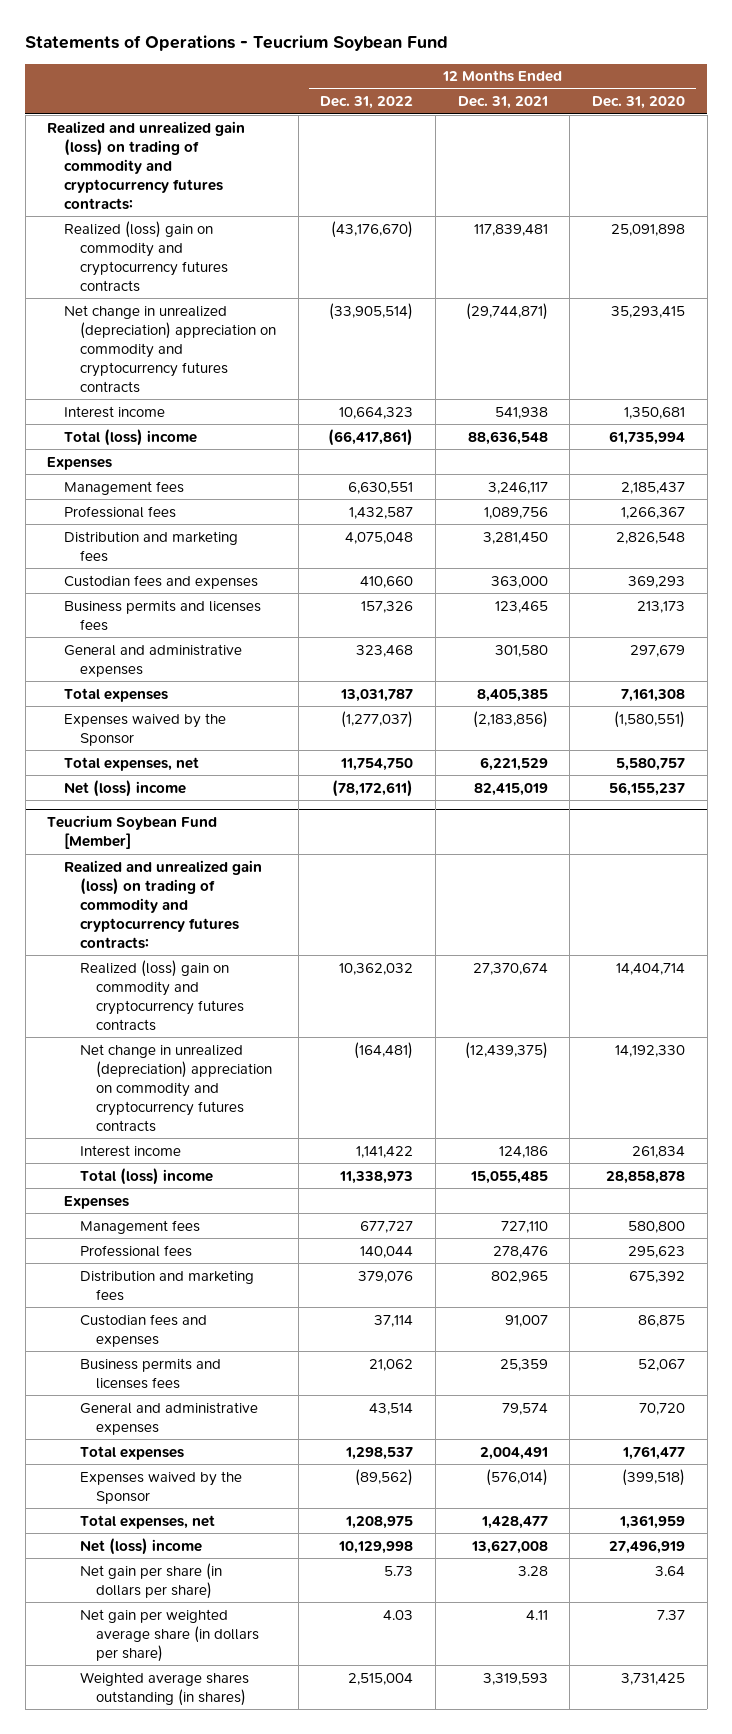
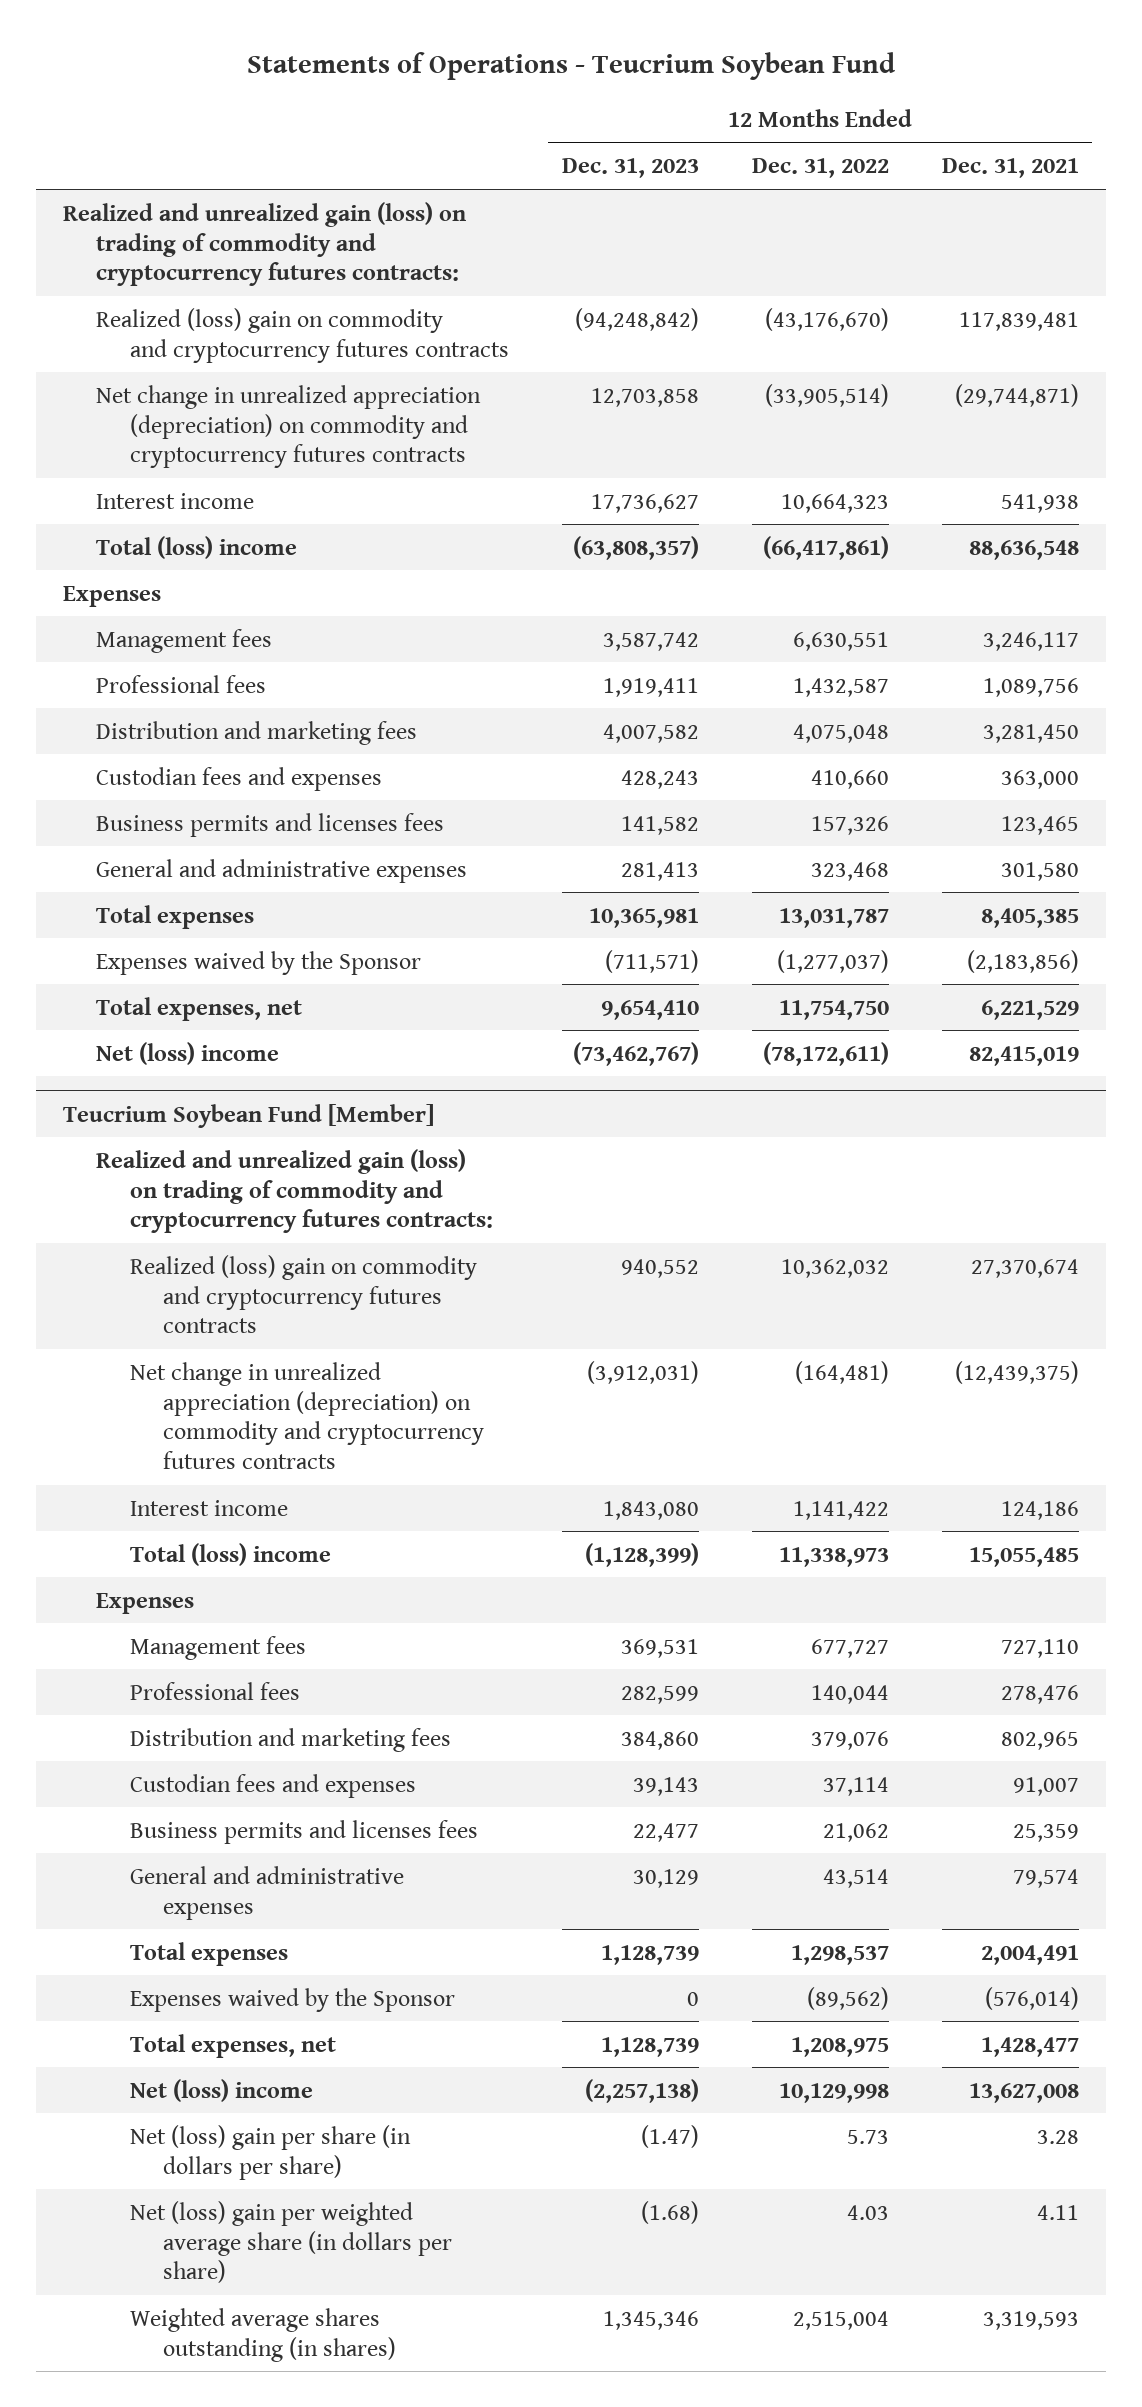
- | 12 Months Ended Dec. 31, 2022 | 12 Months Ended Dec. 31, 2021 | 12 Months Ended Dec. 31, 2020
+ | 12 Months Ended Dec. 31, 2023 | 12 Months Ended Dec. 31, 2022 | 12 Months Ended Dec. 31, 2021
- Net change in unrealized (depreciation) appreciation on commodity and cryptocurrency futures contracts | (33,905,514) | (29,744,871) | 35,293,415
+ Net change in unrealized appreciation (depreciation) on commodity and cryptocurrency futures contracts | 12,703,858 | (33,905,514) | (29,744,871)
@ Teucrium Soybean Fund [Member]
- Net change in unrealized (depreciation) appreciation on commodity and cryptocurrency futures contracts | (164,481) | (12,439,375) | 14,192,330
+ Net change in unrealized appreciation (depreciation) on commodity and cryptocurrency futures contracts | (3,912,031) | (164,481) | (12,439,375)
- Net gain per share (in dollars per share) | 5.73 | 3.28 | 3.64
- Net gain per weighted average share (in dollars per share) | 4.03 | 4.11 | 7.37
+ Net (loss) gain per share (in dollars per share) | (1.47) | 5.73 | 3.28
+ Net (loss) gain per weighted average share (in dollars per share) | (1.68) | 4.03 | 4.11

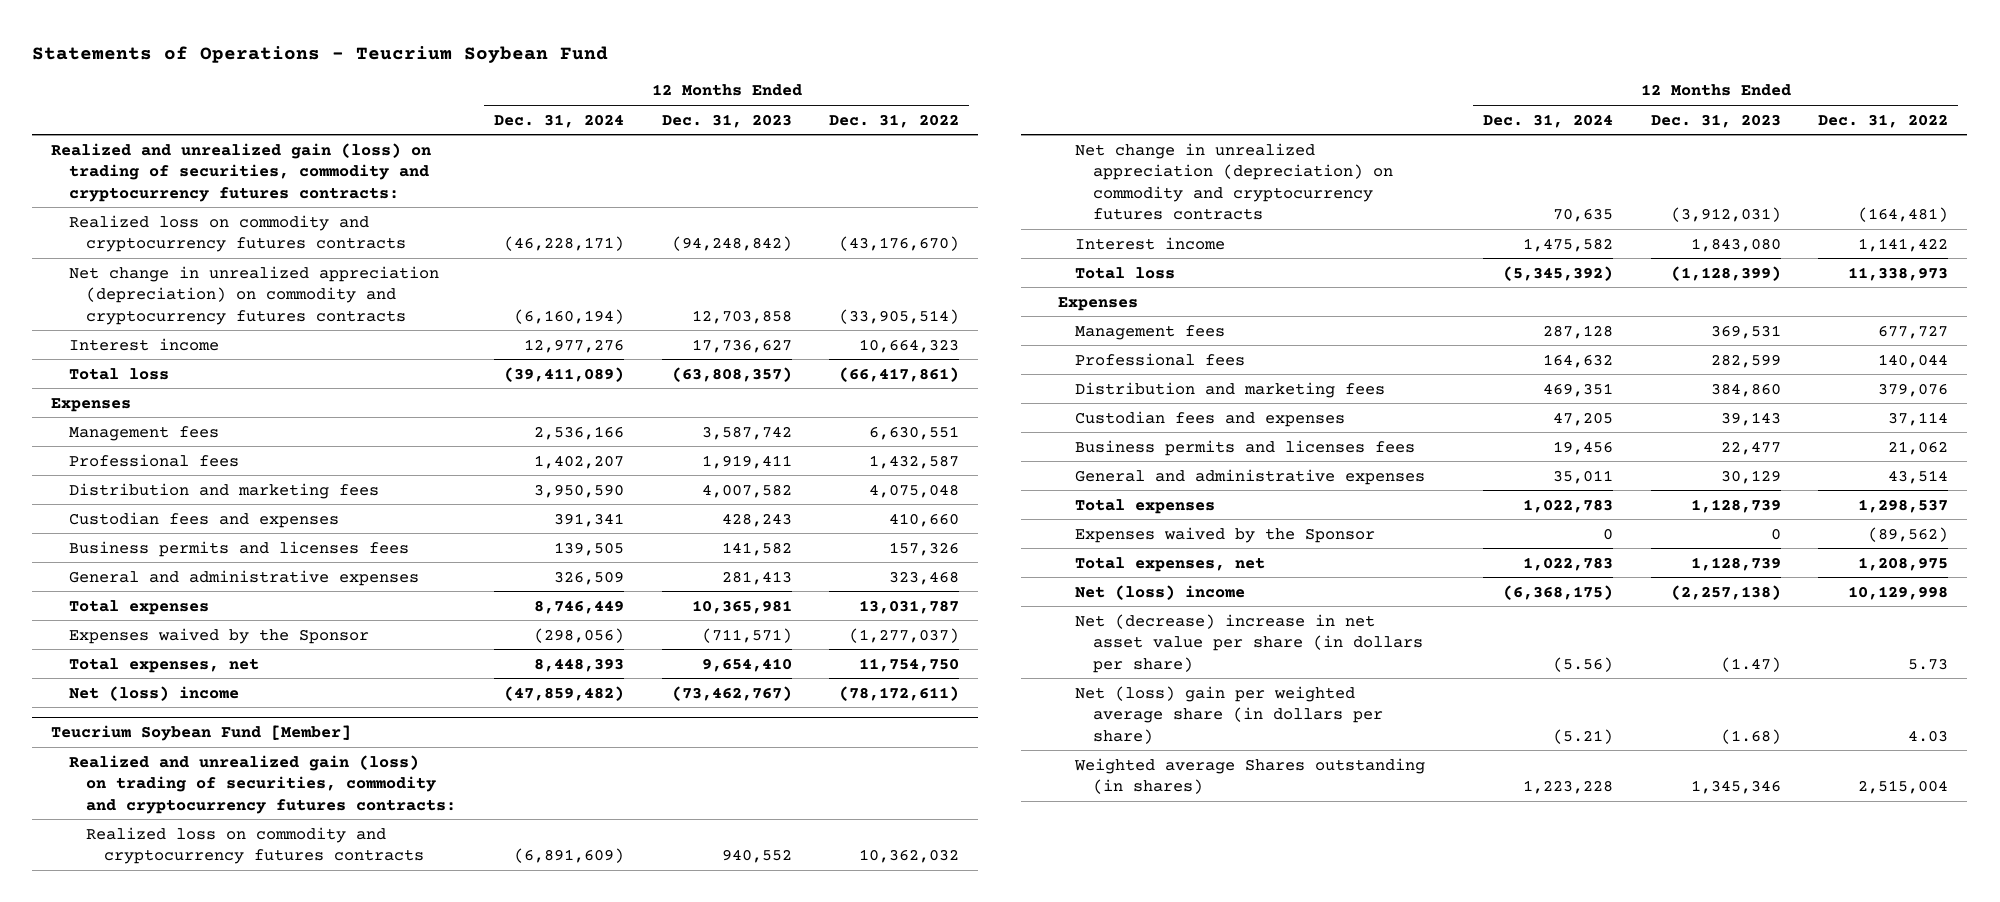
- | 12 Months Ended Dec. 31, 2023 | 12 Months Ended Dec. 31, 2022 | 12 Months Ended Dec. 31, 2021
+ | 12 Months Ended Dec. 31, 2024 | 12 Months Ended Dec. 31, 2023 | 12 Months Ended Dec. 31, 2022
- Realized and unrealized gain (loss) on trading of commodity and cryptocurrency futures contracts:
- Realized (loss) gain on commodity and cryptocurrency futures contracts | (94,248,842) | (43,176,670) | 117,839,481
+ Realized and unrealized gain (loss) on trading of securities, commodity and cryptocurrency futures contracts:
+ Realized loss on commodity and cryptocurrency futures contracts | (46,228,171) | (94,248,842) | (43,176,670)
- Total (loss) income | (63,808,357) | (66,417,861) | 88,636,548
+ Total loss | (39,411,089) | (63,808,357) | (66,417,861)
@ Teucrium Soybean Fund [Member]
- Realized and unrealized gain (loss) on trading of commodity and cryptocurrency futures contracts:
- Realized (loss) gain on commodity and cryptocurrency futures contracts | 940,552 | 10,362,032 | 27,370,674
+ Realized and unrealized gain (loss) on trading of securities, commodity and cryptocurrency futures contracts:
+ Realized loss on commodity and cryptocurrency futures contracts | (6,891,609) | 940,552 | 10,362,032
- Total (loss) income | (1,128,399) | 11,338,973 | 15,055,485
+ Total loss | (5,345,392) | (1,128,399) | 11,338,973
- Net (loss) gain per share (in dollars per share) | (1.47) | 5.73 | 3.28
+ Net (decrease) increase in net asset value per share (in dollars per share) | (5.56) | (1.47) | 5.73
- Weighted average shares outstanding (in shares) | 1,345,346 | 2,515,004 | 3,319,593
+ Weighted average Shares outstanding (in shares) | 1,223,228 | 1,345,346 | 2,515,004

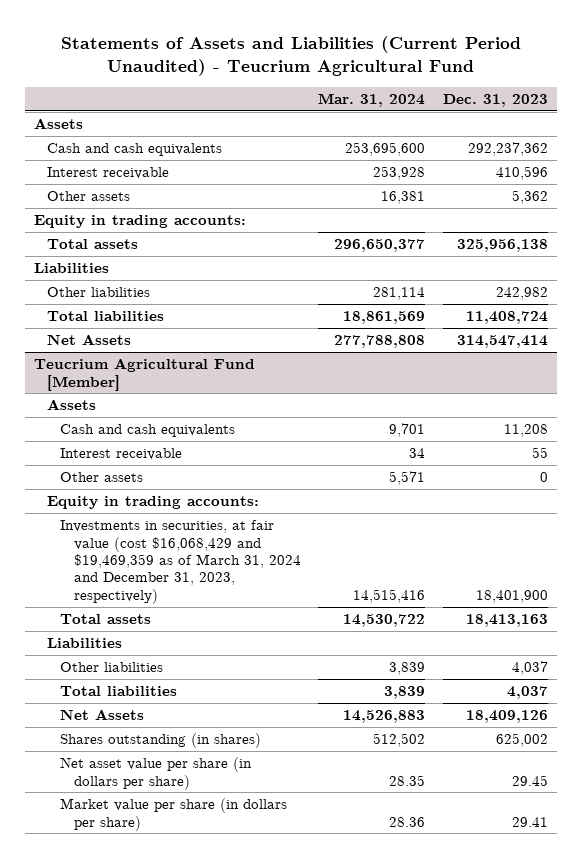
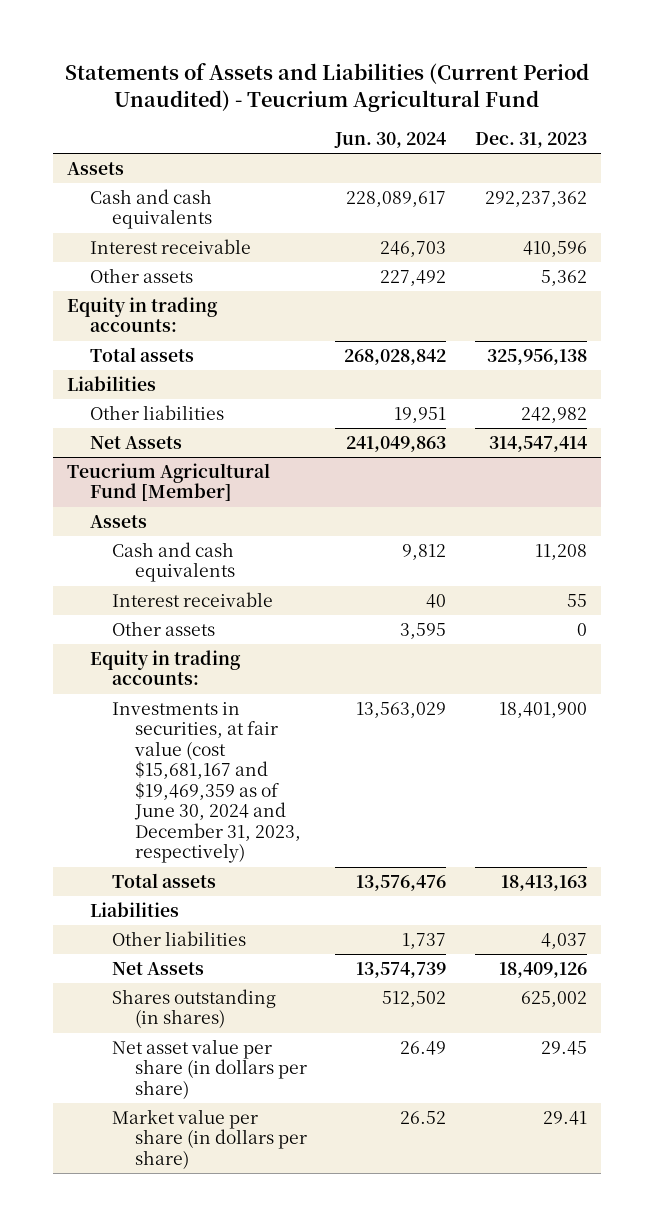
- | Mar. 31, 2024 | Dec. 31, 2023
+ | Jun. 30, 2024 | Dec. 31, 2023
- Total liabilities | 18,861,569 | 11,408,724
@ Teucrium Agricultural Fund [Member]
- Investments in securities, at fair value (cost $16,068,429 and $19,469,359 as of March 31, 2024 and December 31, 2023, respectively) | 14,515,416 | 18,401,900
+ Investments in securities, at fair value (cost $15,681,167 and $19,469,359 as of June 30, 2024 and December 31, 2023, respectively) | 13,563,029 | 18,401,900
- Total liabilities | 3,839 | 4,037

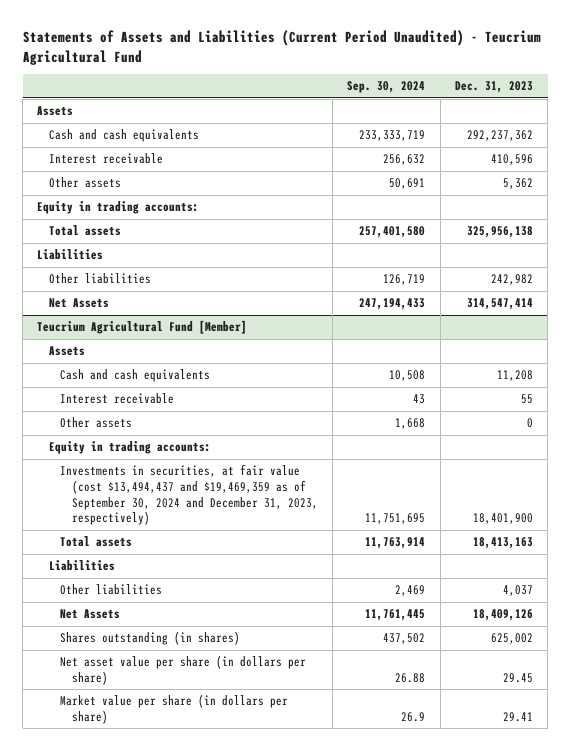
- | Jun. 30, 2024 | Dec. 31, 2023
+ | Sep. 30, 2024 | Dec. 31, 2023
@ Teucrium Agricultural Fund [Member]
- Investments in securities, at fair value (cost $15,681,167 and $19,469,359 as of June 30, 2024 and December 31, 2023, respectively) | 13,563,029 | 18,401,900
+ Investments in securities, at fair value (cost $13,494,437 and $19,469,359 as of September 30, 2024 and December 31, 2023, respectively) | 11,751,695 | 18,401,900

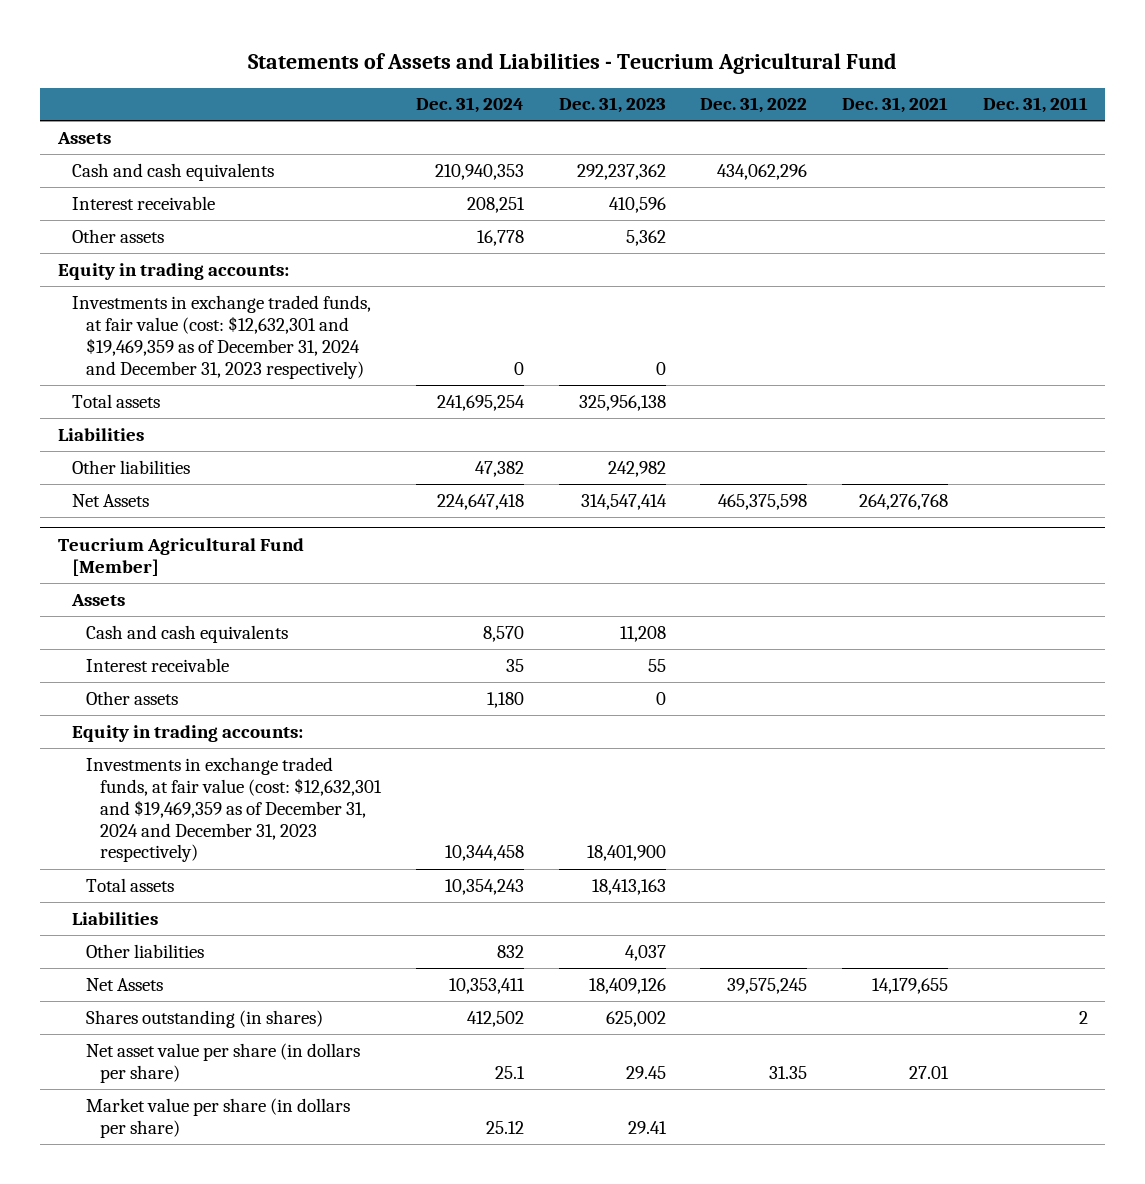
- Statements of Assets and Liabilities (Current Period Unaudited) - Teucrium Agricultural Fund
+ Statements of Assets and Liabilities - Teucrium Agricultural Fund
- | Sep. 30, 2024 | Dec. 31, 2023
+ | Dec. 31, 2024 | Dec. 31, 2023 | Dec. 31, 2022 | Dec. 31, 2021 | Dec. 31, 2011
+ Investments in exchange traded funds, at fair value (cost: $12,632,301 and $19,469,359 as of December 31, 2024 and December 31, 2023 respectively) | 0 | 0 | | |
@ Teucrium Agricultural Fund [Member]
- Investments in securities, at fair value (cost $13,494,437 and $19,469,359 as of September 30, 2024 and December 31, 2023, respectively) | 11,751,695 | 18,401,900
+ Investments in exchange traded funds, at fair value (cost: $12,632,301 and $19,469,359 as of December 31, 2024 and December 31, 2023 respectively) | 10,344,458 | 18,401,900 | | |

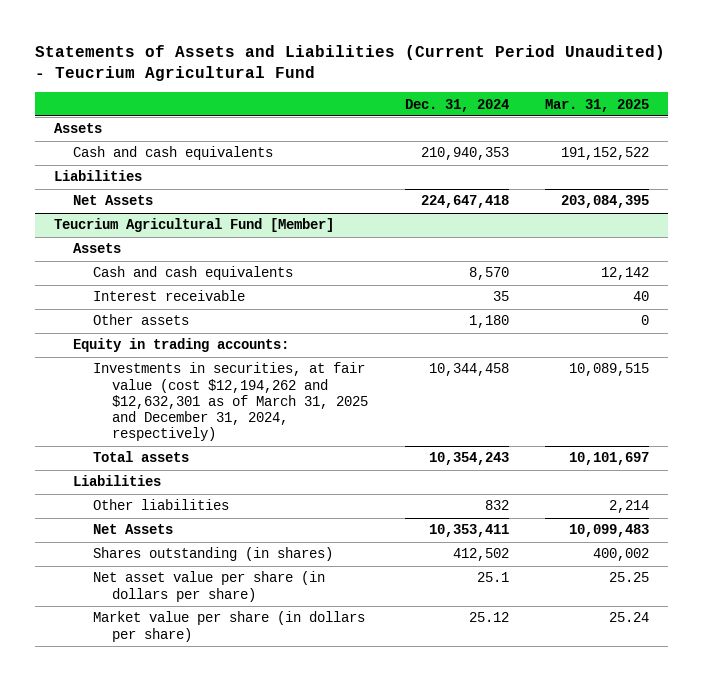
- Statements of Assets and Liabilities - Teucrium Agricultural Fund
+ Statements of Assets and Liabilities (Current Period Unaudited) - Teucrium Agricultural Fund
- | Dec. 31, 2024 | Dec. 31, 2023 | Dec. 31, 2022 | Dec. 31, 2021 | Dec. 31, 2011
+ | Dec. 31, 2024 | Mar. 31, 2025
- Interest receivable | 208,251 | 410,596 | | |
- Other assets | 16,778 | 5,362 | | |
- Equity in trading accounts:
- Investments in exchange traded funds, at fair value (cost: $12,632,301 and $19,469,359 as of December 31, 2024 and December 31, 2023 respectively) | 0 | 0 | | |
- Total assets | 241,695,254 | 325,956,138 | | |
- Other liabilities | 47,382 | 242,982 | | |
@ Teucrium Agricultural Fund [Member]
- Investments in exchange traded funds, at fair value (cost: $12,632,301 and $19,469,359 as of December 31, 2024 and December 31, 2023 respectively) | 10,344,458 | 18,401,900 | | |
+ Investments in securities, at fair value (cost $12,194,262 and $12,632,301 as of March 31, 2025 and December 31, 2024, respectively) | 10,344,458 | 10,089,515

